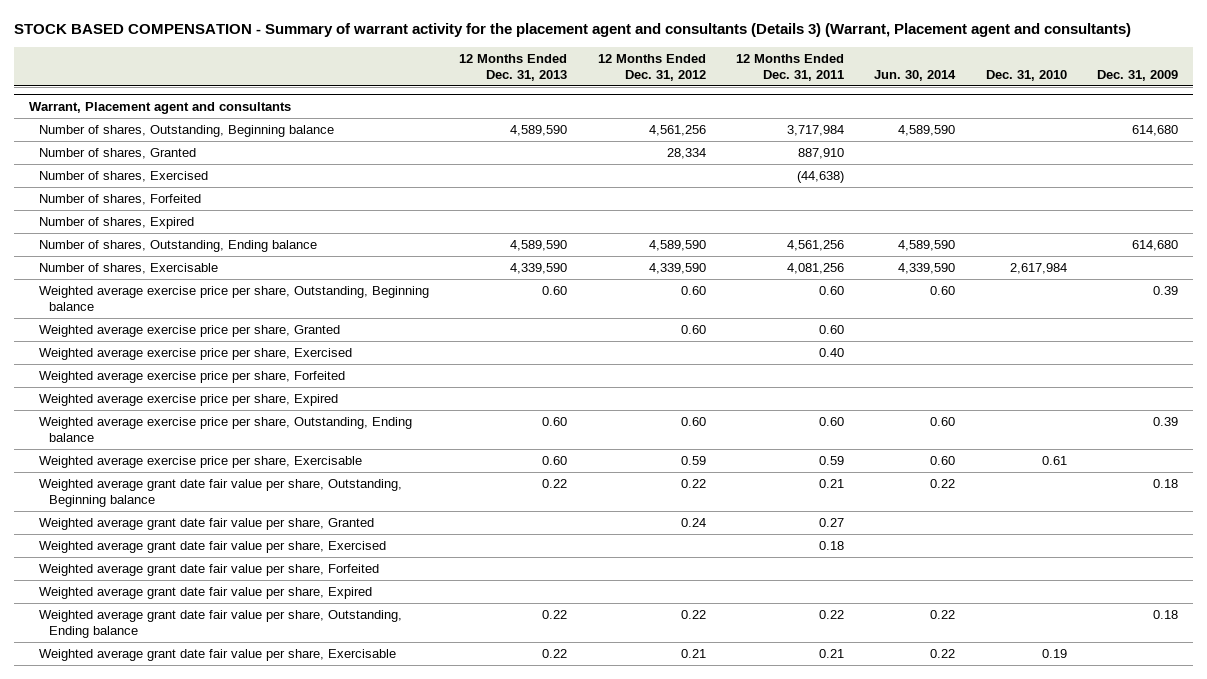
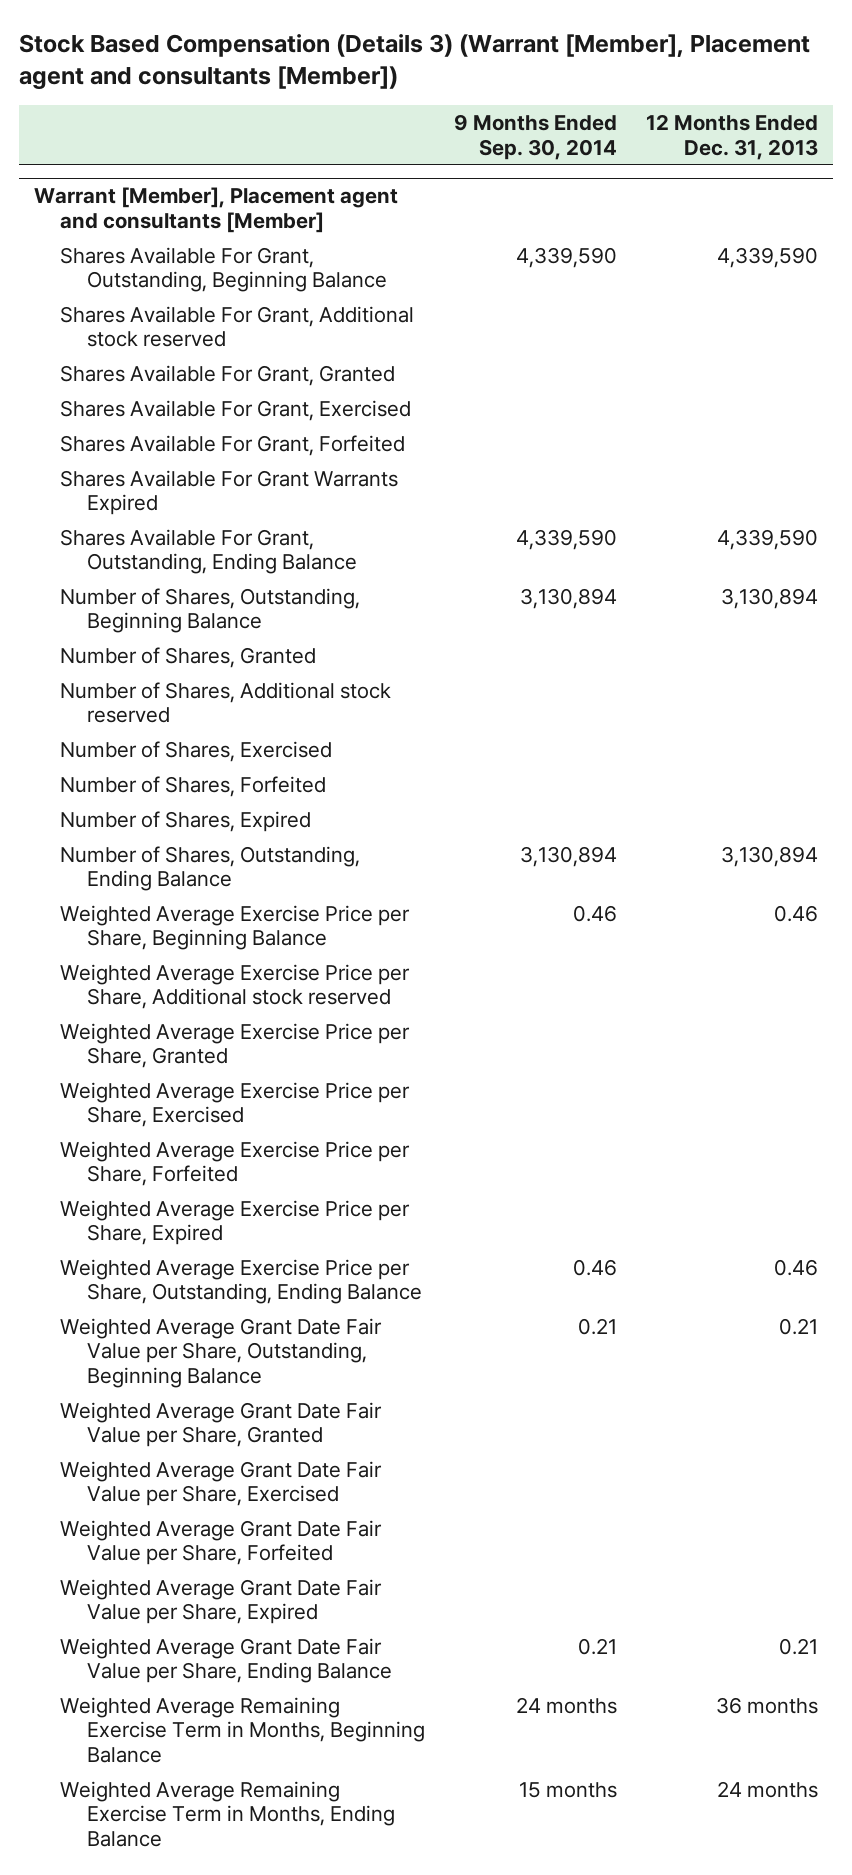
- STOCK BASED COMPENSATION - Summary of warrant activity for the placement agent and consultants (Details 3) (Warrant, Placement agent and consultants)
+ Stock Based Compensation (Details 3) (Warrant [Member], Placement agent and consultants [Member])
- | 12 Months Ended Dec. 31, 2013 | 12 Months Ended Dec. 31, 2012 | 12 Months Ended Dec. 31, 2011 | Jun. 30, 2014 | Dec. 31, 2010 | Dec. 31, 2009
+ | 9 Months Ended Sep. 30, 2014 | 12 Months Ended Dec. 31, 2013
- Warrant, Placement agent and consultants
- Number of shares, Outstanding, Beginning balance | 4,589,590 | 4,561,256 | 3,717,984 | 4,589,590 | | 614,680
- Number of shares, Granted | | 28,334 | 887,910 | | |
- Number of shares, Exercised | | | (44,638) | | |
- Number of shares, Forfeited
- Number of shares, Expired
- Number of shares, Outstanding, Ending balance | 4,589,590 | 4,589,590 | 4,561,256 | 4,589,590 | | 614,680
- Number of shares, Exercisable | 4,339,590 | 4,339,590 | 4,081,256 | 4,339,590 | 2,617,984 |
- Weighted average exercise price per share, Outstanding, Beginning balance | 0.60 | 0.60 | 0.60 | 0.60 | | 0.39
- Weighted average exercise price per share, Granted | | 0.60 | 0.60 | | |
- Weighted average exercise price per share, Exercised | | | 0.40 | | |
- Weighted average exercise price per share, Forfeited
- Weighted average exercise price per share, Expired
- Weighted average exercise price per share, Outstanding, Ending balance | 0.60 | 0.60 | 0.60 | 0.60 | | 0.39
- Weighted average exercise price per share, Exercisable | 0.60 | 0.59 | 0.59 | 0.60 | 0.61 |
- Weighted average grant date fair value per share, Outstanding, Beginning balance | 0.22 | 0.22 | 0.21 | 0.22 | | 0.18
- Weighted average grant date fair value per share, Granted | | 0.24 | 0.27 | | |
- Weighted average grant date fair value per share, Exercised | | | 0.18 | | |
- Weighted average grant date fair value per share, Forfeited
- Weighted average grant date fair value per share, Expired
- Weighted average grant date fair value per share, Outstanding, Ending balance | 0.22 | 0.22 | 0.22 | 0.22 | | 0.18
- Weighted average grant date fair value per share, Exercisable | 0.22 | 0.21 | 0.21 | 0.22 | 0.19 |
+ Warrant [Member], Placement agent and consultants [Member]
+ Shares Available For Grant, Outstanding, Beginning Balance | 4,339,590 | 4,339,590
+ Shares Available For Grant, Additional stock reserved
+ Shares Available For Grant, Granted
+ Shares Available For Grant, Exercised
+ Shares Available For Grant, Forfeited
+ Shares Available For Grant Warrants Expired
+ Shares Available For Grant, Outstanding, Ending Balance | 4,339,590 | 4,339,590
+ Number of Shares, Outstanding, Beginning Balance | 3,130,894 | 3,130,894
+ Number of Shares, Granted
+ Number of Shares, Additional stock reserved
+ Number of Shares, Exercised
+ Number of Shares, Forfeited
+ Number of Shares, Expired
+ Number of Shares, Outstanding, Ending Balance | 3,130,894 | 3,130,894
+ Weighted Average Exercise Price per Share, Beginning Balance | 0.46 | 0.46
+ Weighted Average Exercise Price per Share, Additional stock reserved
+ Weighted Average Exercise Price per Share, Granted
+ Weighted Average Exercise Price per Share, Exercised
+ Weighted Average Exercise Price per Share, Forfeited
+ Weighted Average Exercise Price per Share, Expired
+ Weighted Average Exercise Price per Share, Outstanding, Ending Balance | 0.46 | 0.46
+ Weighted Average Grant Date Fair Value per Share, Outstanding, Beginning Balance | 0.21 | 0.21
+ Weighted Average Grant Date Fair Value per Share, Granted
+ Weighted Average Grant Date Fair Value per Share, Exercised
+ Weighted Average Grant Date Fair Value per Share, Forfeited
+ Weighted Average Grant Date Fair Value per Share, Expired
+ Weighted Average Grant Date Fair Value per Share, Ending Balance | 0.21 | 0.21
+ Weighted Average Remaining Exercise Term in Months, Beginning Balance | 24 months | 36 months
+ Weighted Average Remaining Exercise Term in Months, Ending Balance | 15 months | 24 months

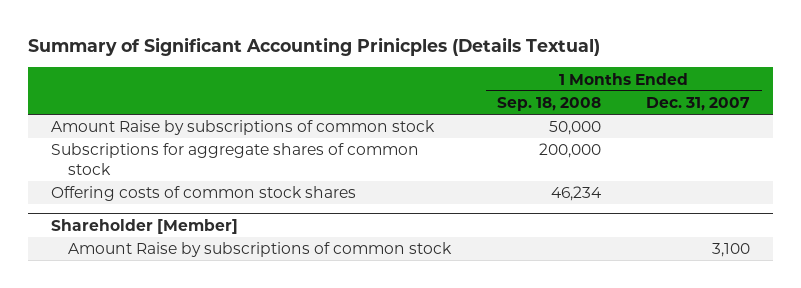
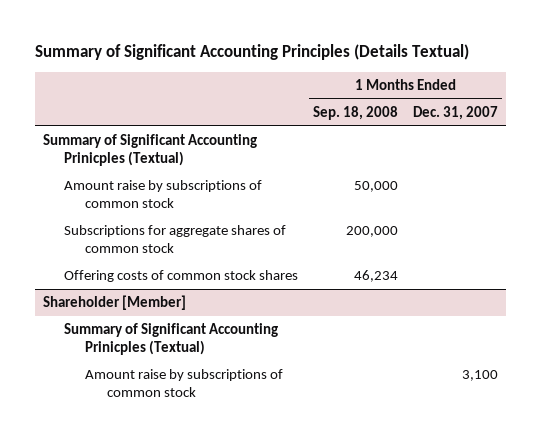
- Summary of Significant Accounting Prinicples (Details Textual)
+ Summary of Significant Accounting Principles (Details Textual)
- Amount Raise by subscriptions of common stock | 50,000 |
+ Summary of Significant Accounting Prinicples (Textual)
+ Amount raise by subscriptions of common stock | 50,000 |
@ Shareholder [Member]
- Amount Raise by subscriptions of common stock | | 3,100
+ Summary of Significant Accounting Prinicples (Textual)
+ Amount raise by subscriptions of common stock | | 3,100

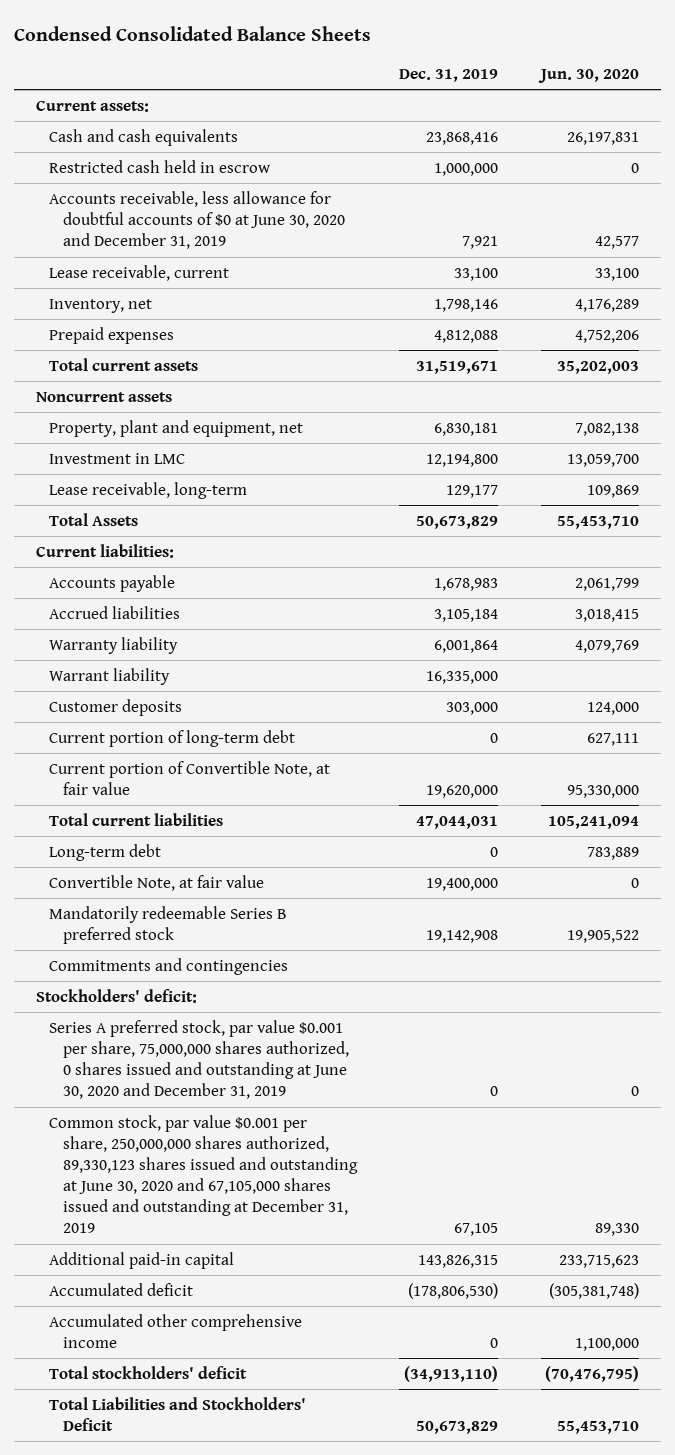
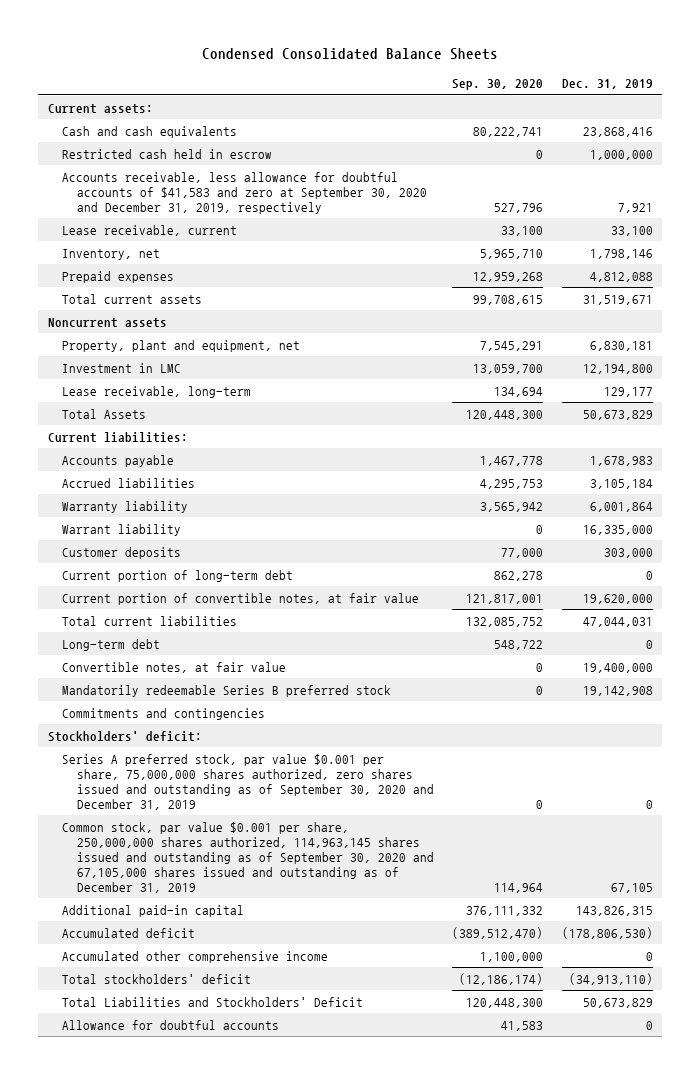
- | Dec. 31, 2019 | Jun. 30, 2020
+ | Sep. 30, 2020 | Dec. 31, 2019
- Accounts receivable, less allowance for doubtful accounts of $0 at June 30, 2020 and December 31, 2019 | 7,921 | 42,577
+ Accounts receivable, less allowance for doubtful accounts of $41,583 and zero at September 30, 2020 and December 31, 2019, respectively | 527,796 | 7,921
- Current portion of Convertible Note, at fair value | 19,620,000 | 95,330,000
+ Current portion of convertible notes, at fair value | 121,817,001 | 19,620,000
- Convertible Note, at fair value | 19,400,000 | 0
+ Convertible notes, at fair value | 0 | 19,400,000
- Series A preferred stock, par value $0.001 per share, 75,000,000 shares authorized, 0 shares issued and outstanding at June 30, 2020 and December 31, 2019 | 0 | 0
- Common stock, par value $0.001 per share, 250,000,000 shares authorized, 89,330,123 shares issued and outstanding at June 30, 2020 and 67,105,000 shares issued and outstanding at December 31, 2019 | 67,105 | 89,330
+ Series A preferred stock, par value $0.001 per share, 75,000,000 shares authorized, zero shares issued and outstanding as of September 30, 2020 and December 31, 2019 | 0 | 0
+ Common stock, par value $0.001 per share, 250,000,000 shares authorized, 114,963,145 shares issued and outstanding as of September 30, 2020 and 67,105,000 shares issued and outstanding as of December 31, 2019 | 114,964 | 67,105
+ Allowance for doubtful accounts | 41,583 | 0

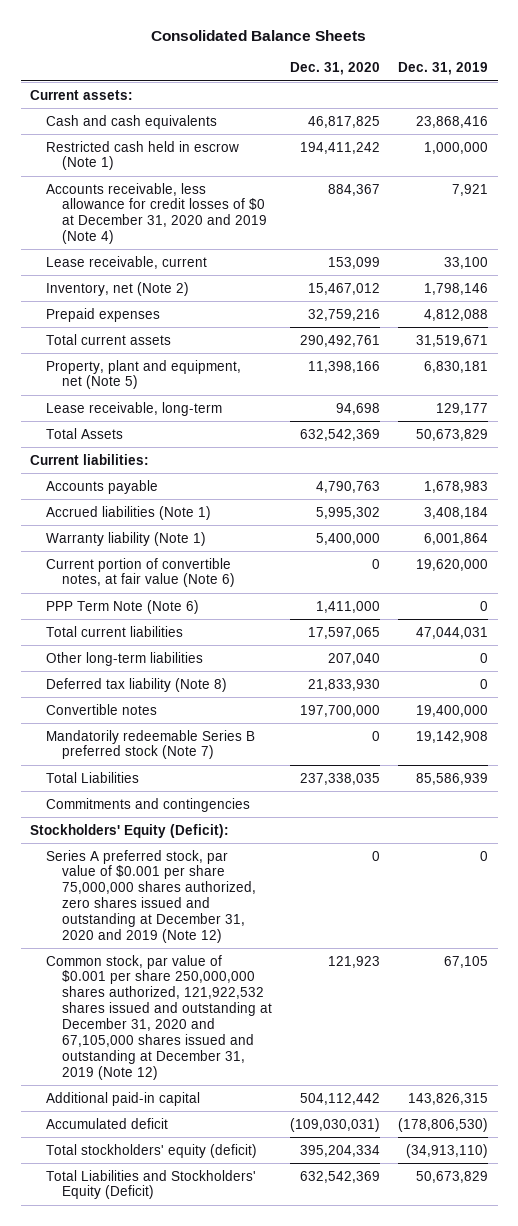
- Condensed Consolidated Balance Sheets
+ Consolidated Balance Sheets
- | Sep. 30, 2020 | Dec. 31, 2019
+ | Dec. 31, 2020 | Dec. 31, 2019
- Restricted cash held in escrow | 0 | 1,000,000
- Accounts receivable, less allowance for doubtful accounts of $41,583 and zero at September 30, 2020 and December 31, 2019, respectively | 527,796 | 7,921
+ Restricted cash held in escrow (Note 1) | 194,411,242 | 1,000,000
+ Accounts receivable, less allowance for credit losses of $0 at December 31, 2020 and 2019 (Note 4) | 884,367 | 7,921
- Inventory, net | 5,965,710 | 1,798,146
+ Inventory, net (Note 2) | 15,467,012 | 1,798,146
- Noncurrent assets
- Property, plant and equipment, net | 7,545,291 | 6,830,181
- Investment in LMC | 13,059,700 | 12,194,800
+ Property, plant and equipment, net (Note 5) | 11,398,166 | 6,830,181
- Accrued liabilities | 4,295,753 | 3,105,184
- Warranty liability | 3,565,942 | 6,001,864
- Warrant liability | 0 | 16,335,000
- Customer deposits | 77,000 | 303,000
- Current portion of long-term debt | 862,278 | 0
- Current portion of convertible notes, at fair value | 121,817,001 | 19,620,000
+ Accrued liabilities (Note 1) | 5,995,302 | 3,408,184
+ Warranty liability (Note 1) | 5,400,000 | 6,001,864
+ Current portion of convertible notes, at fair value (Note 6) | 0 | 19,620,000
+ PPP Term Note (Note 6) | 1,411,000 | 0
- Long-term debt | 548,722 | 0
- Convertible notes, at fair value | 0 | 19,400,000
- Mandatorily redeemable Series B preferred stock | 0 | 19,142,908
+ Other long-term liabilities | 207,040 | 0
+ Deferred tax liability (Note 8) | 21,833,930 | 0
+ Convertible notes | 197,700,000 | 19,400,000
+ Mandatorily redeemable Series B preferred stock (Note 7) | 0 | 19,142,908
+ Total Liabilities | 237,338,035 | 85,586,939
- Stockholders' deficit:
- Series A preferred stock, par value $0.001 per share, 75,000,000 shares authorized, zero shares issued and outstanding as of September 30, 2020 and December 31, 2019 | 0 | 0
- Common stock, par value $0.001 per share, 250,000,000 shares authorized, 114,963,145 shares issued and outstanding as of September 30, 2020 and 67,105,000 shares issued and outstanding as of December 31, 2019 | 114,964 | 67,105
+ Stockholders' Equity (Deficit):
+ Series A preferred stock, par value of $0.001 per share 75,000,000 shares authorized, zero shares issued and outstanding at December 31, 2020 and 2019 (Note 12) | 0 | 0
+ Common stock, par value of $0.001 per share 250,000,000 shares authorized, 121,922,532 shares issued and outstanding at December 31, 2020 and 67,105,000 shares issued and outstanding at December 31, 2019 (Note 12) | 121,923 | 67,105
- Accumulated other comprehensive income | 1,100,000 | 0
- Total stockholders' deficit | (12,186,174) | (34,913,110)
- Total Liabilities and Stockholders' Deficit | 120,448,300 | 50,673,829
- Allowance for doubtful accounts | 41,583 | 0
+ Total stockholders' equity (deficit) | 395,204,334 | (34,913,110)
+ Total Liabilities and Stockholders' Equity (Deficit) | 632,542,369 | 50,673,829

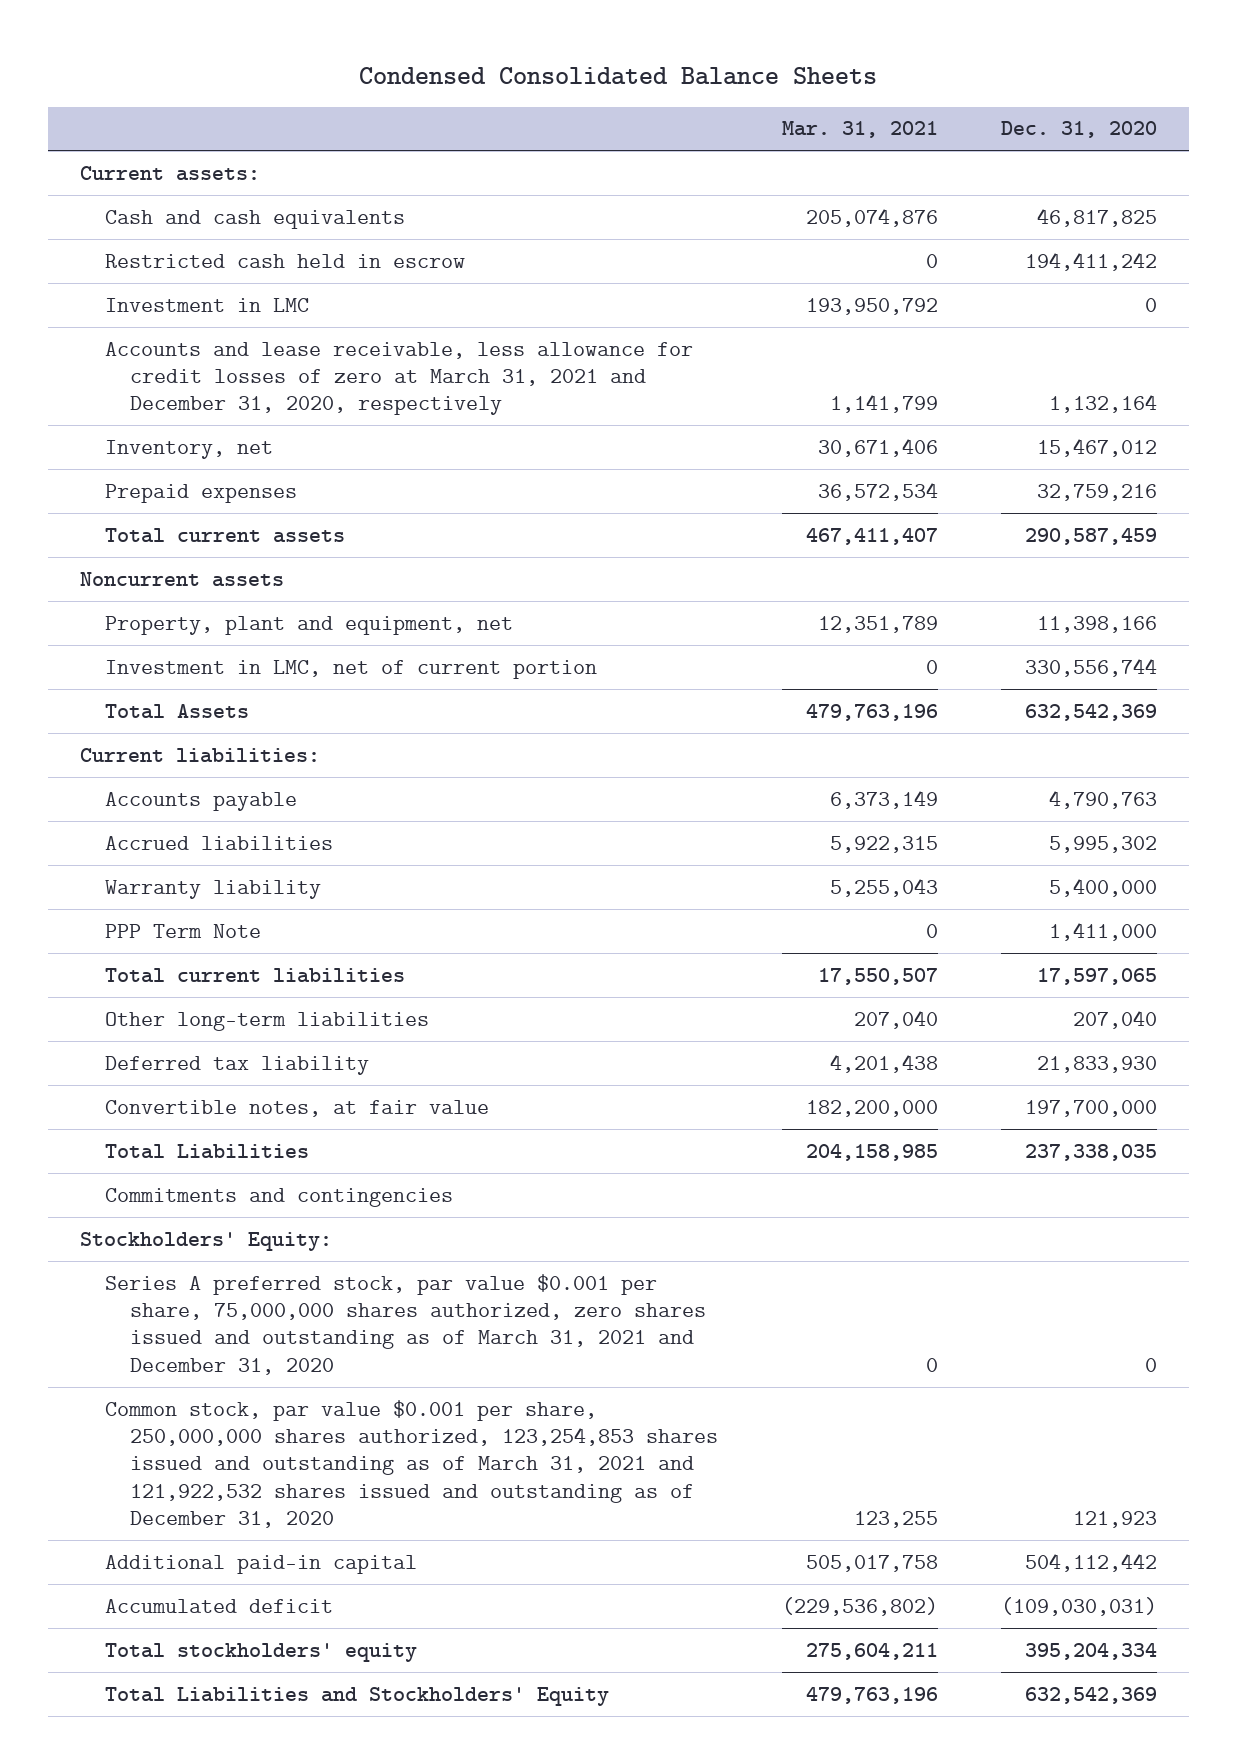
- Consolidated Balance Sheets
+ Condensed Consolidated Balance Sheets
- | Dec. 31, 2020 | Dec. 31, 2019
+ | Mar. 31, 2021 | Dec. 31, 2020
- Restricted cash held in escrow (Note 1) | 194,411,242 | 1,000,000
- Accounts receivable, less allowance for credit losses of $0 at December 31, 2020 and 2019 (Note 4) | 884,367 | 7,921
- Lease receivable, current | 153,099 | 33,100
- Inventory, net (Note 2) | 15,467,012 | 1,798,146
+ Restricted cash held in escrow | 0 | 194,411,242
+ Investment in LMC | 193,950,792 | 0
+ Accounts and lease receivable, less allowance for credit losses of zero at March 31, 2021 and December 31, 2020, respectively | 1,141,799 | 1,132,164
+ Inventory, net | 30,671,406 | 15,467,012
- Total current assets | 290,492,761 | 31,519,671
- Property, plant and equipment, net (Note 5) | 11,398,166 | 6,830,181
- Lease receivable, long-term | 94,698 | 129,177
+ Total current assets | 467,411,407 | 290,587,459
+ Noncurrent assets
+ Property, plant and equipment, net | 12,351,789 | 11,398,166
+ Investment in LMC, net of current portion | 0 | 330,556,744
- Accrued liabilities (Note 1) | 5,995,302 | 3,408,184
- Warranty liability (Note 1) | 5,400,000 | 6,001,864
- Current portion of convertible notes, at fair value (Note 6) | 0 | 19,620,000
- PPP Term Note (Note 6) | 1,411,000 | 0
+ Accrued liabilities | 5,922,315 | 5,995,302
+ Warranty liability | 5,255,043 | 5,400,000
+ PPP Term Note | 0 | 1,411,000
- Deferred tax liability (Note 8) | 21,833,930 | 0
- Convertible notes | 197,700,000 | 19,400,000
- Mandatorily redeemable Series B preferred stock (Note 7) | 0 | 19,142,908
+ Deferred tax liability | 4,201,438 | 21,833,930
+ Convertible notes, at fair value | 182,200,000 | 197,700,000
- Stockholders' Equity (Deficit):
- Series A preferred stock, par value of $0.001 per share 75,000,000 shares authorized, zero shares issued and outstanding at December 31, 2020 and 2019 (Note 12) | 0 | 0
- Common stock, par value of $0.001 per share 250,000,000 shares authorized, 121,922,532 shares issued and outstanding at December 31, 2020 and 67,105,000 shares issued and outstanding at December 31, 2019 (Note 12) | 121,923 | 67,105
+ Stockholders' Equity:
+ Series A preferred stock, par value $0.001 per share, 75,000,000 shares authorized, zero shares issued and outstanding as of March 31, 2021 and December 31, 2020 | 0 | 0
+ Common stock, par value $0.001 per share, 250,000,000 shares authorized, 123,254,853 shares issued and outstanding as of March 31, 2021 and 121,922,532 shares issued and outstanding as of December 31, 2020 | 123,255 | 121,923
- Total stockholders' equity (deficit) | 395,204,334 | (34,913,110)
- Total Liabilities and Stockholders' Equity (Deficit) | 632,542,369 | 50,673,829
+ Total stockholders' equity | 275,604,211 | 395,204,334
+ Total Liabilities and Stockholders' Equity | 479,763,196 | 632,542,369

